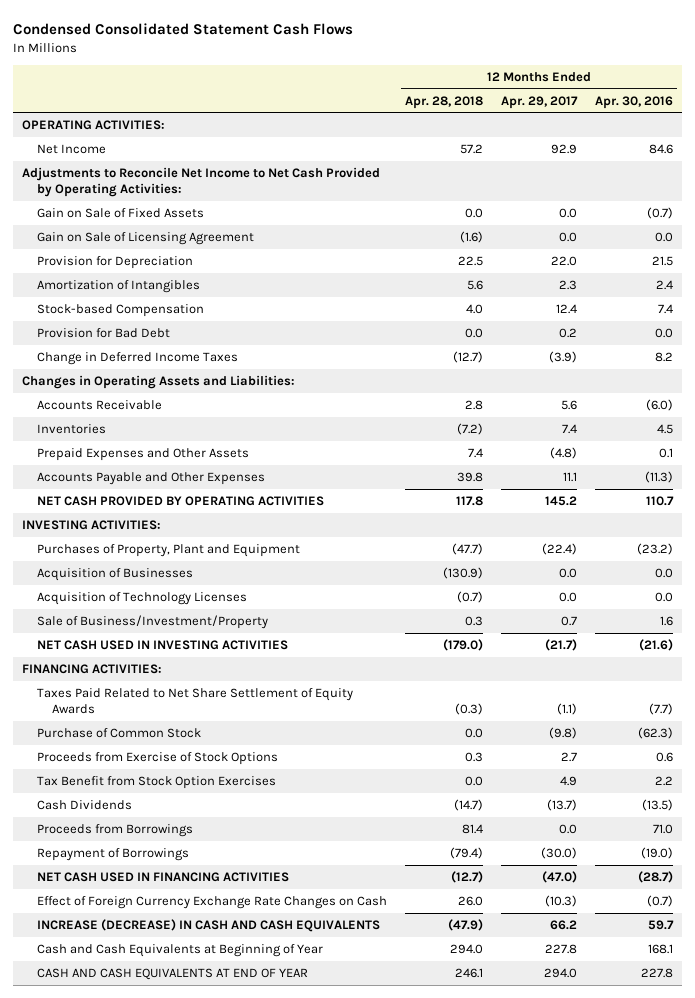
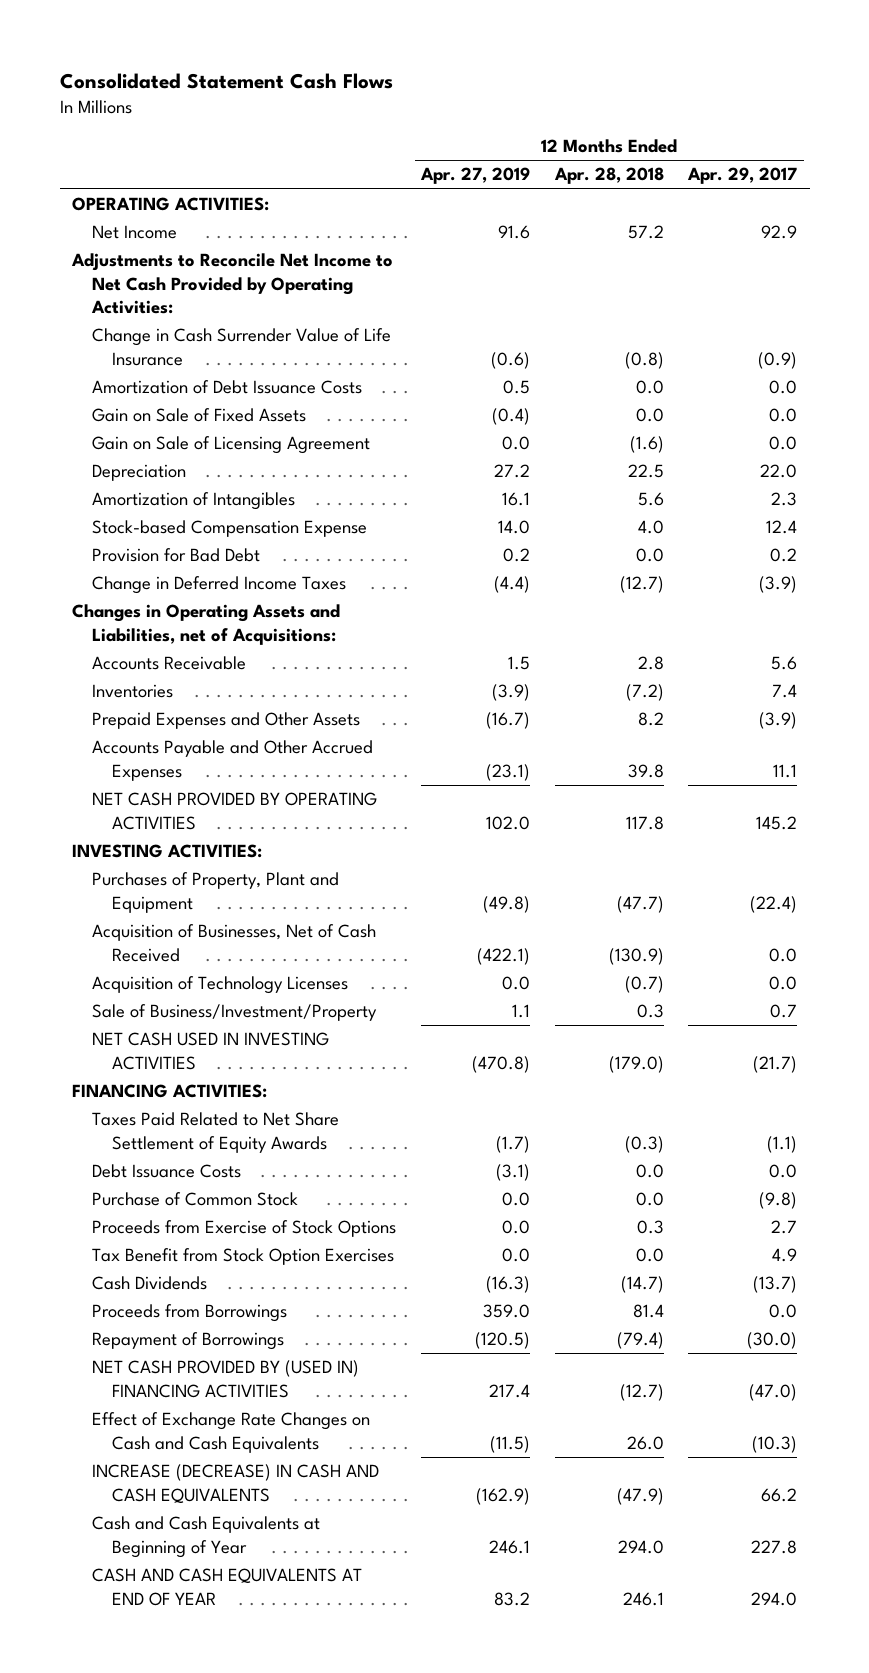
- Condensed Consolidated Statement Cash Flows
+ Consolidated Statement Cash Flows
- | 12 Months Ended Apr. 28, 2018 | 12 Months Ended Apr. 29, 2017 | 12 Months Ended Apr. 30, 2016
+ | 12 Months Ended Apr. 27, 2019 | 12 Months Ended Apr. 28, 2018 | 12 Months Ended Apr. 29, 2017
+ Change in Cash Surrender Value of Life Insurance | (0.6) | (0.8) | (0.9)
+ Amortization of Debt Issuance Costs | 0.5 | 0.0 | 0.0
- Provision for Depreciation | 22.5 | 22.0 | 21.5
+ Depreciation | 27.2 | 22.5 | 22.0
- Stock-based Compensation | 4.0 | 12.4 | 7.4
+ Stock-based Compensation Expense | 14.0 | 4.0 | 12.4
- Changes in Operating Assets and Liabilities:
+ Changes in Operating Assets and Liabilities, net of Acquisitions:
- Prepaid Expenses and Other Assets | 7.4 | (4.8) | 0.1
- Accounts Payable and Other Expenses | 39.8 | 11.1 | (11.3)
+ Prepaid Expenses and Other Assets | (16.7) | 8.2 | (3.9)
+ Accounts Payable and Other Accrued Expenses | (23.1) | 39.8 | 11.1
- Acquisition of Businesses | (130.9) | 0.0 | 0.0
+ Acquisition of Businesses, Net of Cash Received | (422.1) | (130.9) | 0.0
+ Debt Issuance Costs | (3.1) | 0.0 | 0.0
- NET CASH USED IN FINANCING ACTIVITIES | (12.7) | (47.0) | (28.7)
- Effect of Foreign Currency Exchange Rate Changes on Cash | 26.0 | (10.3) | (0.7)
+ NET CASH PROVIDED BY (USED IN) FINANCING ACTIVITIES | 217.4 | (12.7) | (47.0)
+ Effect of Exchange Rate Changes on Cash and Cash Equivalents | (11.5) | 26.0 | (10.3)

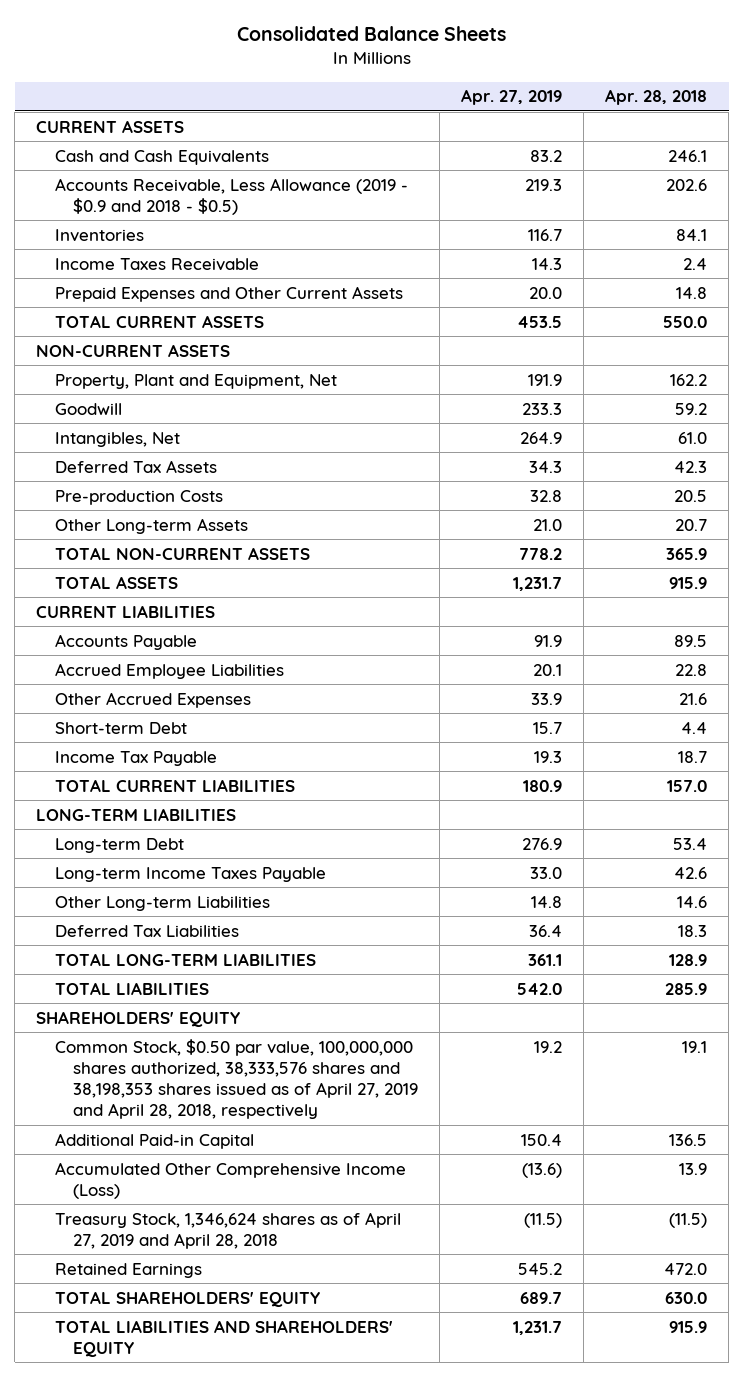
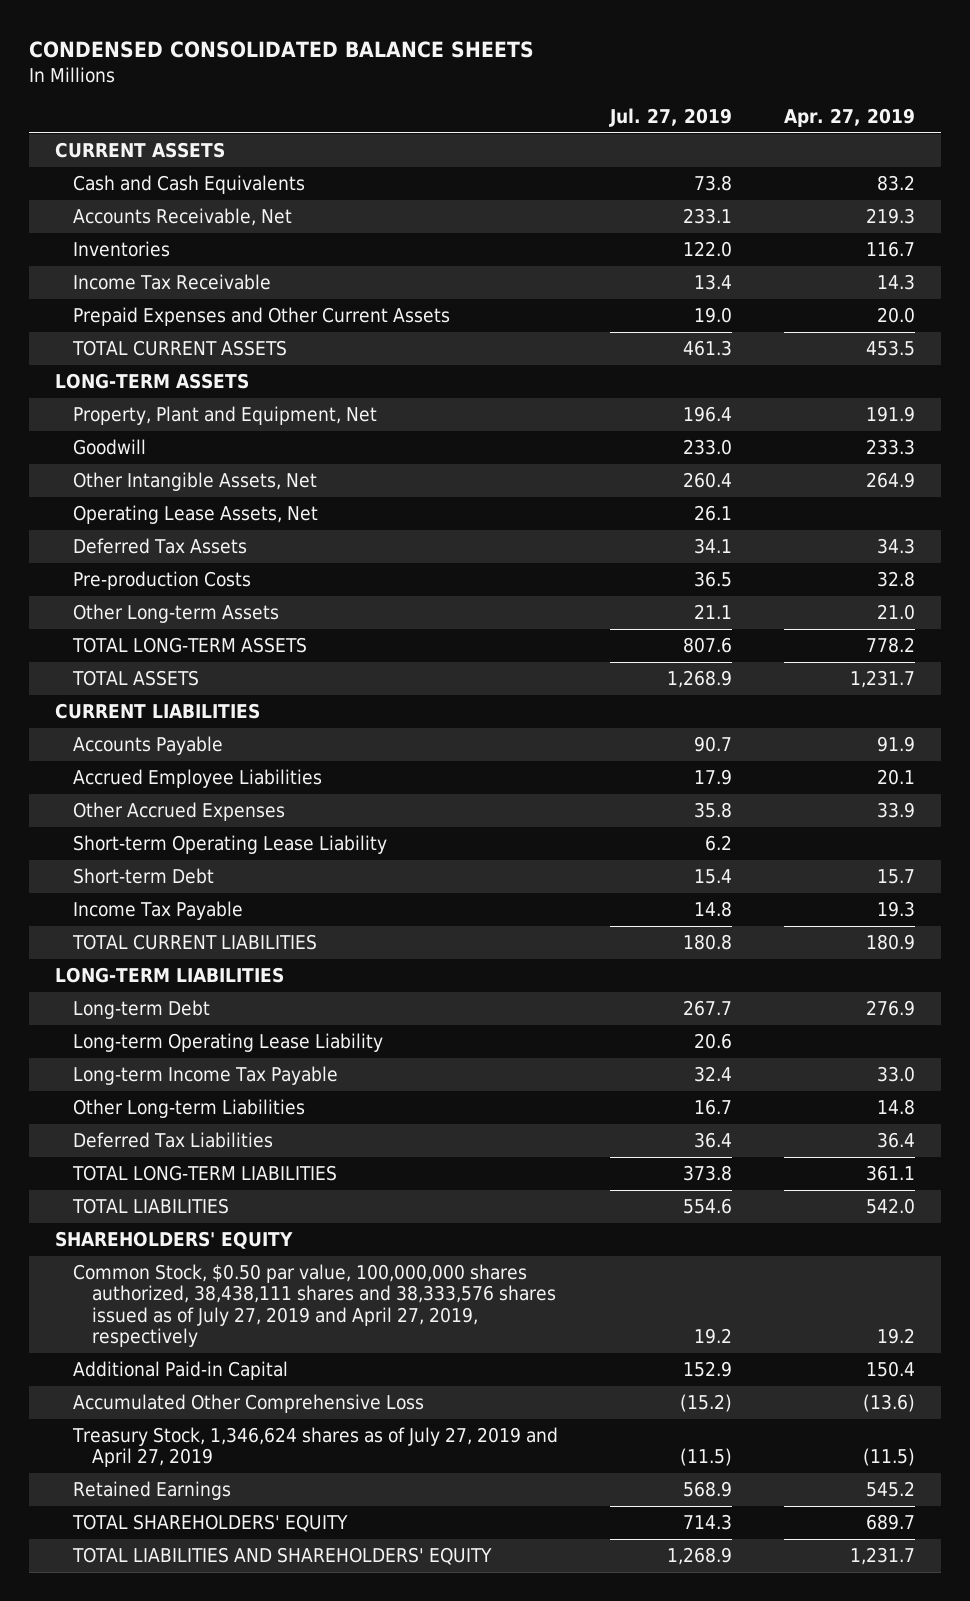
- Consolidated Balance Sheets
+ CONDENSED CONSOLIDATED BALANCE SHEETS
- | Apr. 27, 2019 | Apr. 28, 2018
+ | Jul. 27, 2019 | Apr. 27, 2019
- Accounts Receivable, Less Allowance (2019 - $0.9 and 2018 - $0.5) | 219.3 | 202.6
+ Accounts Receivable, Net | 233.1 | 219.3
- Income Taxes Receivable | 14.3 | 2.4
+ Income Tax Receivable | 13.4 | 14.3
- NON-CURRENT ASSETS
+ LONG-TERM ASSETS
- Intangibles, Net | 264.9 | 61.0
+ Other Intangible Assets, Net | 260.4 | 264.9
+ Operating Lease Assets, Net | 26.1 |
- TOTAL NON-CURRENT ASSETS | 778.2 | 365.9
+ TOTAL LONG-TERM ASSETS | 807.6 | 778.2
+ Short-term Operating Lease Liability | 6.2 |
- Long-term Income Taxes Payable | 33.0 | 42.6
+ Long-term Operating Lease Liability | 20.6 |
+ Long-term Income Tax Payable | 32.4 | 33.0
- Common Stock, $0.50 par value, 100,000,000 shares authorized, 38,333,576 shares and 38,198,353 shares issued as of April 27, 2019 and April 28, 2018, respectively | 19.2 | 19.1
+ Common Stock, $0.50 par value, 100,000,000 shares authorized, 38,438,111 shares and 38,333,576 shares issued as of July 27, 2019 and April 27, 2019, respectively | 19.2 | 19.2
- Accumulated Other Comprehensive Income (Loss) | (13.6) | 13.9
- Treasury Stock, 1,346,624 shares as of April 27, 2019 and April 28, 2018 | (11.5) | (11.5)
+ Accumulated Other Comprehensive Loss | (15.2) | (13.6)
+ Treasury Stock, 1,346,624 shares as of July 27, 2019 and April 27, 2019 | (11.5) | (11.5)

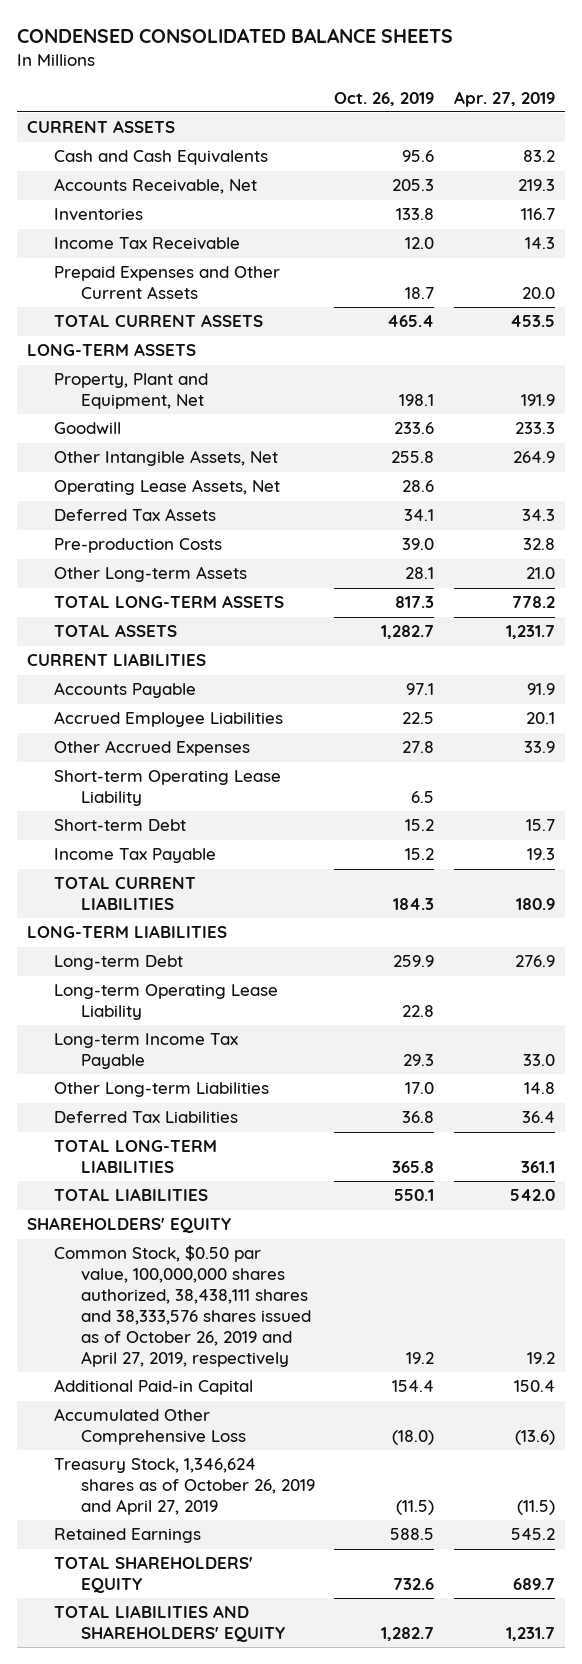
- | Jul. 27, 2019 | Apr. 27, 2019
+ | Oct. 26, 2019 | Apr. 27, 2019
- Common Stock, $0.50 par value, 100,000,000 shares authorized, 38,438,111 shares and 38,333,576 shares issued as of July 27, 2019 and April 27, 2019, respectively | 19.2 | 19.2
+ Common Stock, $0.50 par value, 100,000,000 shares authorized, 38,438,111 shares and 38,333,576 shares issued as of October 26, 2019 and April 27, 2019, respectively | 19.2 | 19.2
- Treasury Stock, 1,346,624 shares as of July 27, 2019 and April 27, 2019 | (11.5) | (11.5)
+ Treasury Stock, 1,346,624 shares as of October 26, 2019 and April 27, 2019 | (11.5) | (11.5)

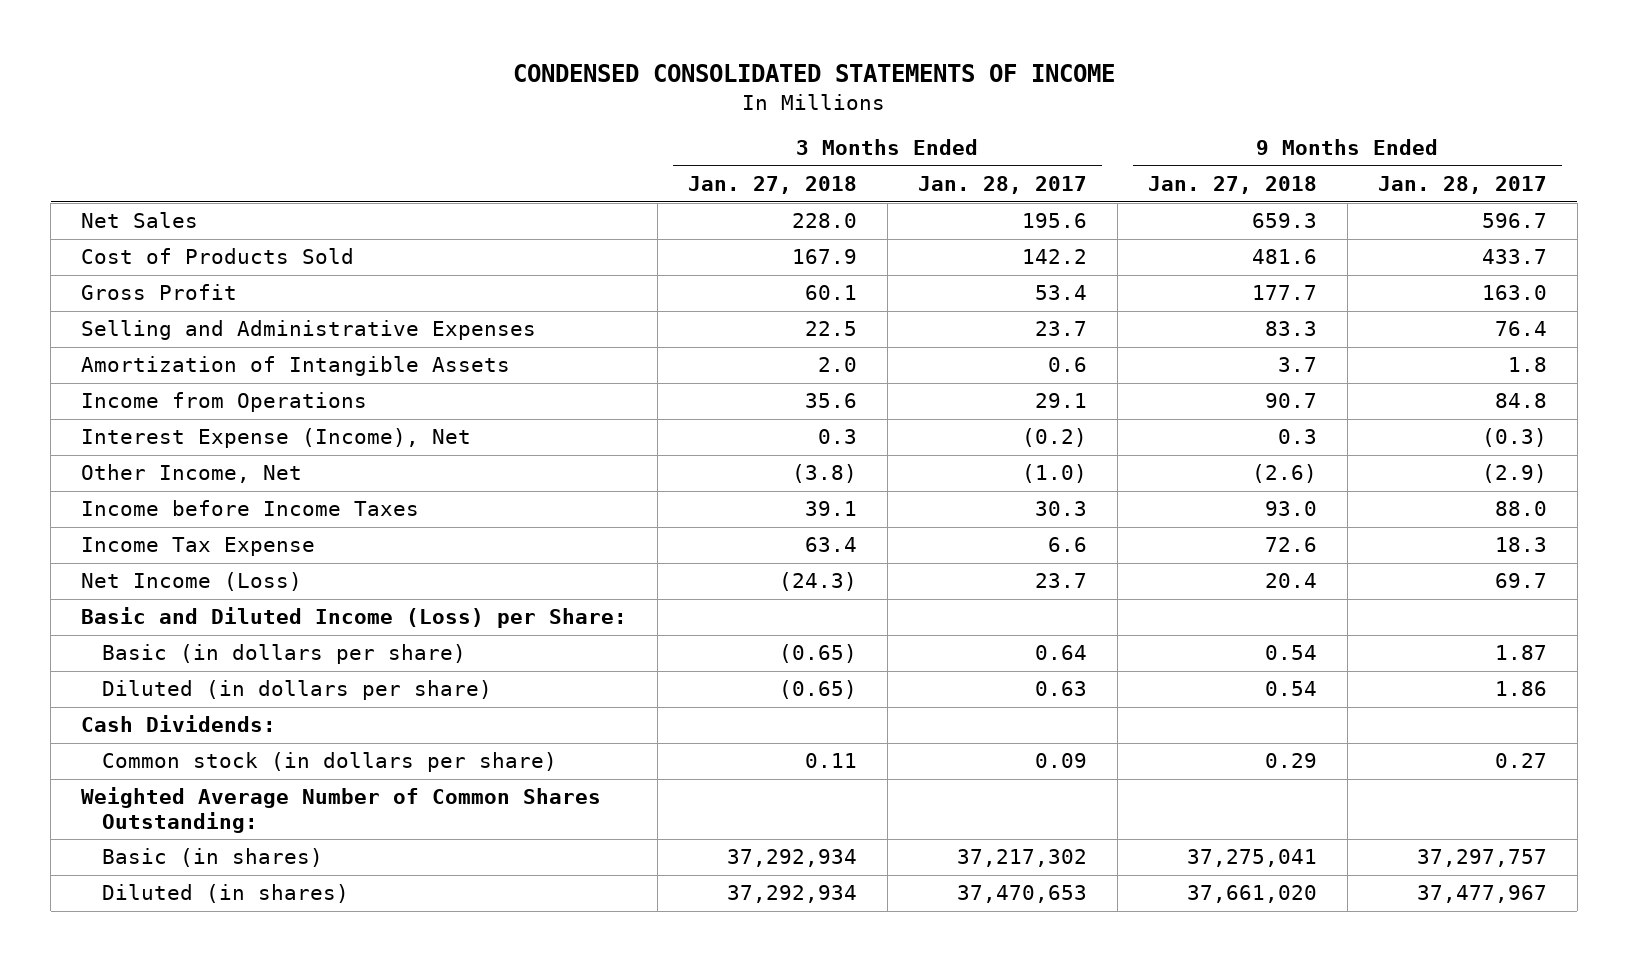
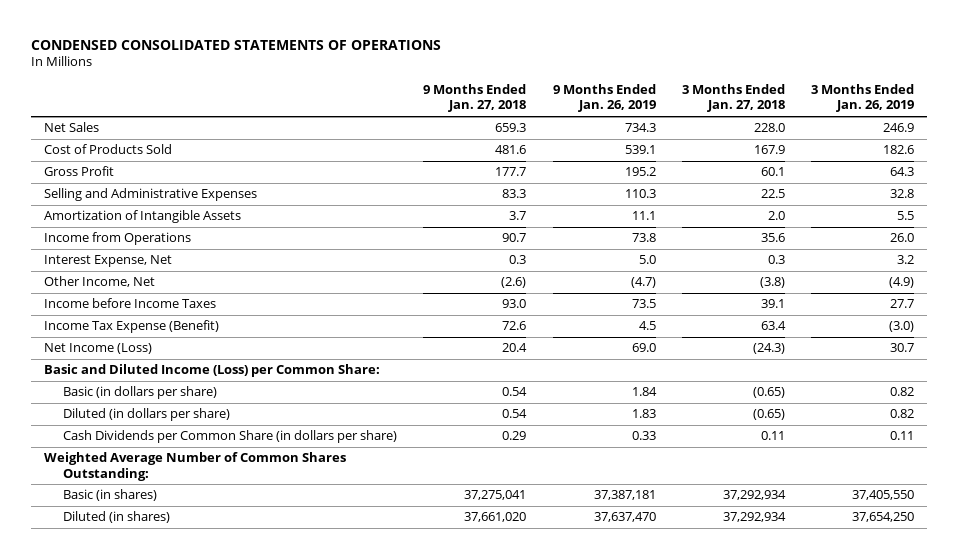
- CONDENSED CONSOLIDATED STATEMENTS OF INCOME
+ CONDENSED CONSOLIDATED STATEMENTS OF OPERATIONS
- | 3 Months Ended Jan. 27, 2018 | 3 Months Ended Jan. 28, 2017 | 9 Months Ended Jan. 27, 2018 | 9 Months Ended Jan. 28, 2017
+ | 9 Months Ended Jan. 27, 2018 | 9 Months Ended Jan. 26, 2019 | 3 Months Ended Jan. 27, 2018 | 3 Months Ended Jan. 26, 2019
- Interest Expense (Income), Net | 0.3 | (0.2) | 0.3 | (0.3)
+ Interest Expense, Net | 0.3 | 5.0 | 0.3 | 3.2
- Income Tax Expense | 63.4 | 6.6 | 72.6 | 18.3
+ Income Tax Expense (Benefit) | 72.6 | 4.5 | 63.4 | (3.0)
- Basic and Diluted Income (Loss) per Share:
+ Basic and Diluted Income (Loss) per Common Share:
- Cash Dividends:
- Common stock (in dollars per share) | 0.11 | 0.09 | 0.29 | 0.27
+ Cash Dividends per Common Share (in dollars per share) | 0.29 | 0.33 | 0.11 | 0.11

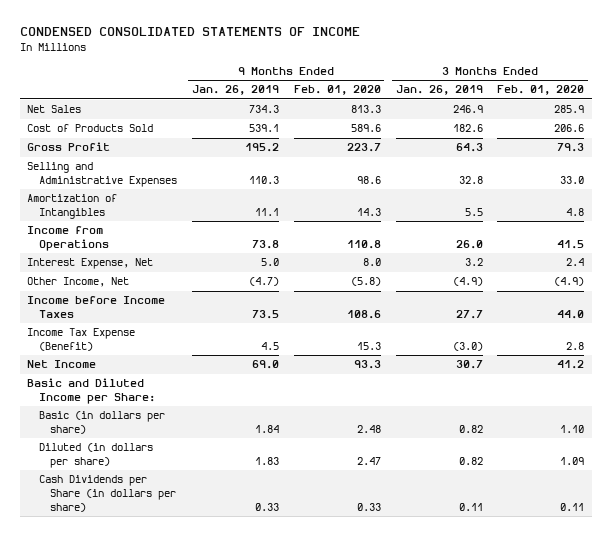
- CONDENSED CONSOLIDATED STATEMENTS OF OPERATIONS
+ CONDENSED CONSOLIDATED STATEMENTS OF INCOME
- | 9 Months Ended Jan. 27, 2018 | 9 Months Ended Jan. 26, 2019 | 3 Months Ended Jan. 27, 2018 | 3 Months Ended Jan. 26, 2019
+ | 9 Months Ended Jan. 26, 2019 | 9 Months Ended Feb. 01, 2020 | 3 Months Ended Jan. 26, 2019 | 3 Months Ended Feb. 01, 2020
- Amortization of Intangible Assets | 3.7 | 11.1 | 2.0 | 5.5
+ Amortization of Intangibles | 11.1 | 14.3 | 5.5 | 4.8
- Net Income (Loss) | 20.4 | 69.0 | (24.3) | 30.7
- Basic and Diluted Income (Loss) per Common Share:
+ Net Income | 69.0 | 93.3 | 30.7 | 41.2
+ Basic and Diluted Income per Share:
- Cash Dividends per Common Share (in dollars per share) | 0.29 | 0.33 | 0.11 | 0.11
- Weighted Average Number of Common Shares Outstanding:
- Basic (in shares) | 37,275,041 | 37,387,181 | 37,292,934 | 37,405,550
- Diluted (in shares) | 37,661,020 | 37,637,470 | 37,292,934 | 37,654,250
+ Cash Dividends per Share (in dollars per share) | 0.33 | 0.33 | 0.11 | 0.11

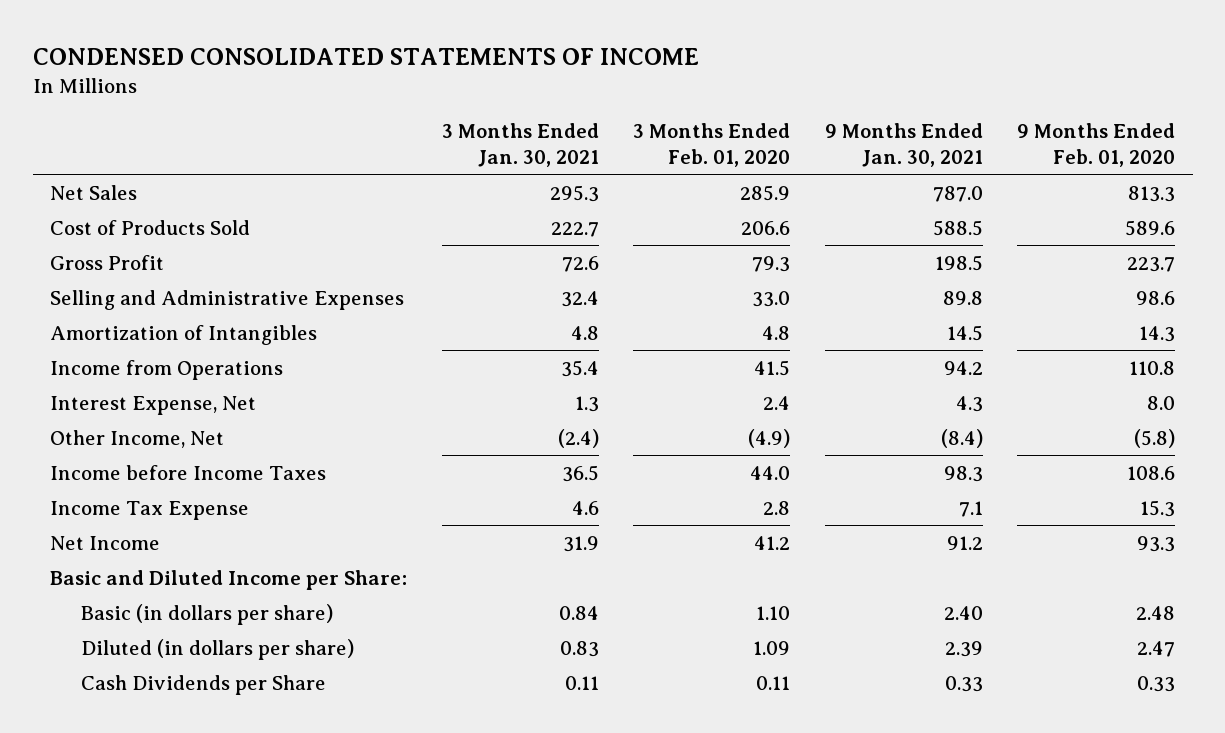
- | 9 Months Ended Jan. 26, 2019 | 9 Months Ended Feb. 01, 2020 | 3 Months Ended Jan. 26, 2019 | 3 Months Ended Feb. 01, 2020
+ | 3 Months Ended Jan. 30, 2021 | 3 Months Ended Feb. 01, 2020 | 9 Months Ended Jan. 30, 2021 | 9 Months Ended Feb. 01, 2020
- Income Tax Expense (Benefit) | 4.5 | 15.3 | (3.0) | 2.8
+ Income Tax Expense | 4.6 | 2.8 | 7.1 | 15.3
- Cash Dividends per Share (in dollars per share) | 0.33 | 0.33 | 0.11 | 0.11
+ Cash Dividends per Share | 0.11 | 0.11 | 0.33 | 0.33

